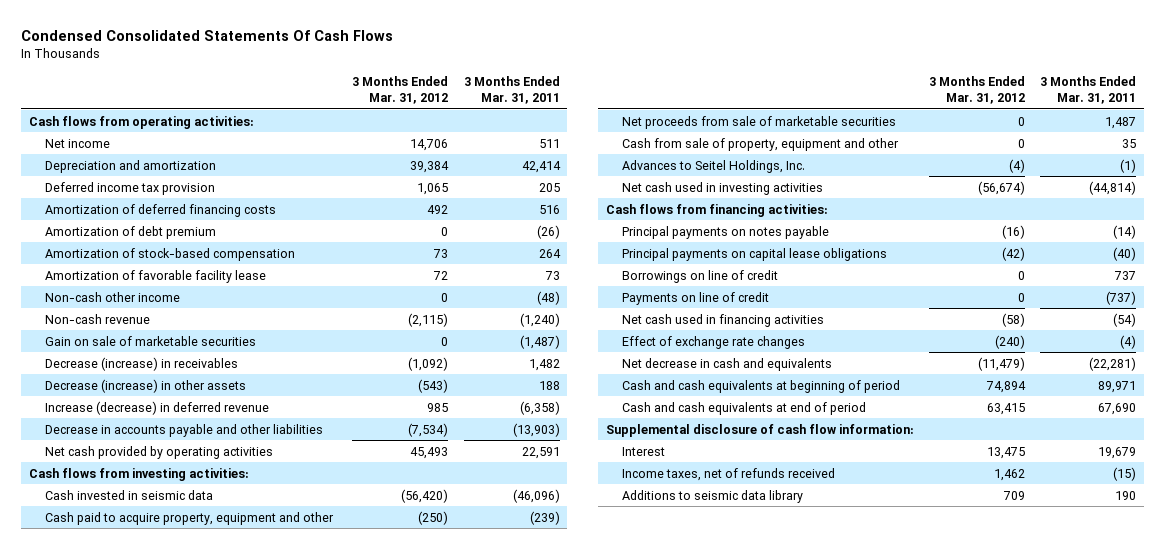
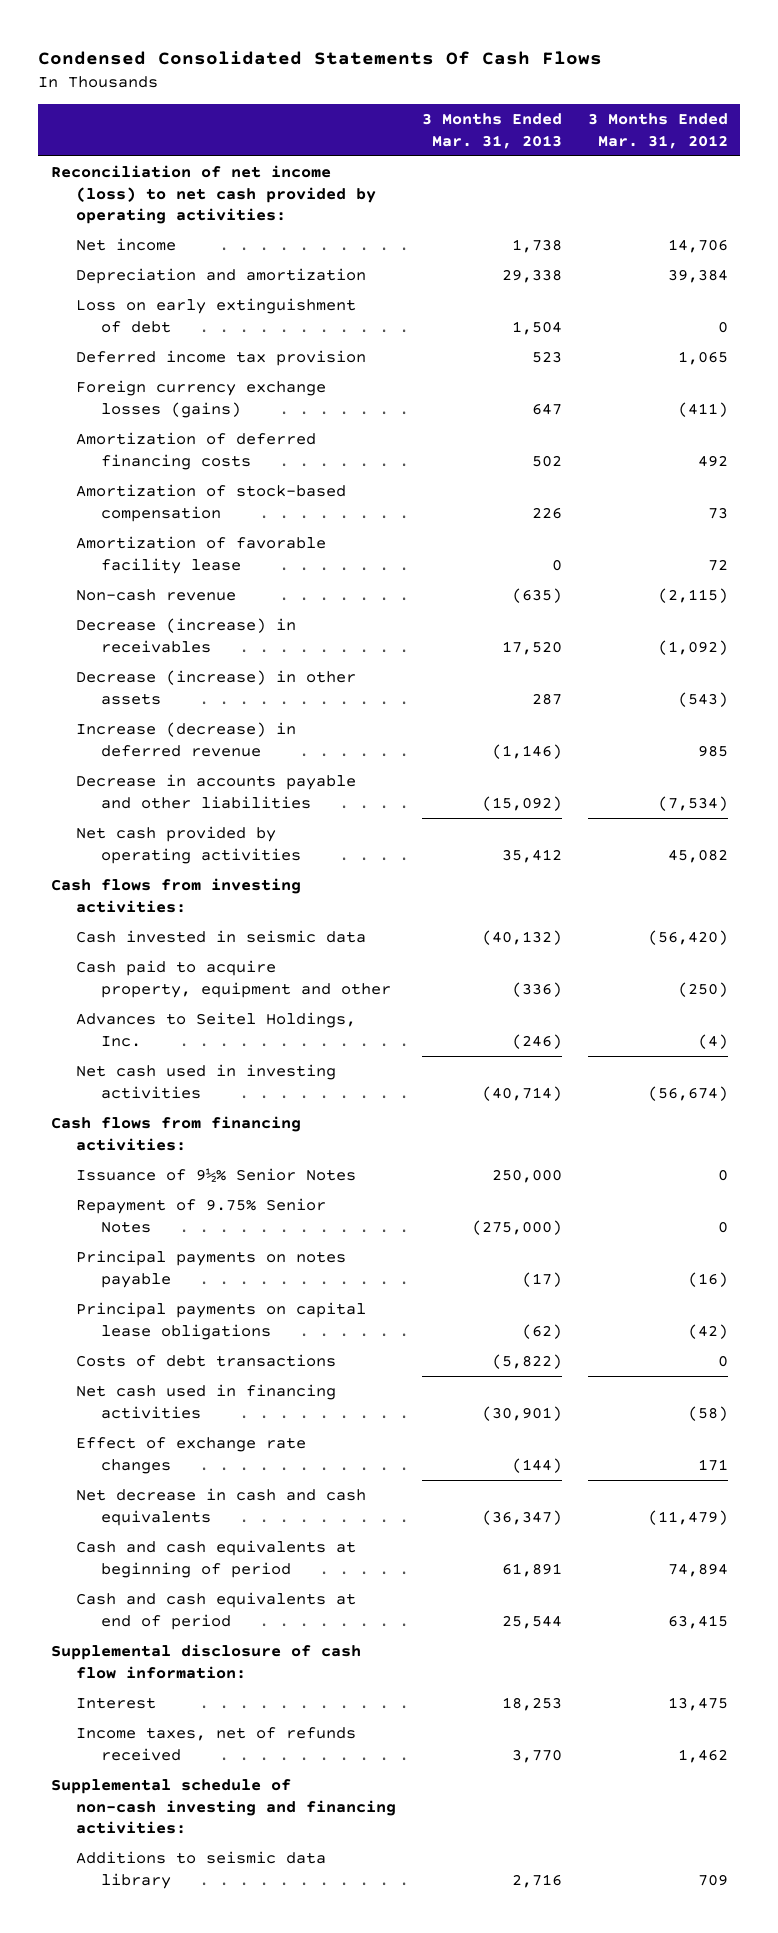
- | 3 Months Ended Mar. 31, 2012 | 3 Months Ended Mar. 31, 2011
+ | 3 Months Ended Mar. 31, 2013 | 3 Months Ended Mar. 31, 2012
- Cash flows from operating activities:
+ Reconciliation of net income (loss) to net cash provided by operating activities:
+ Loss on early extinguishment of debt | 1,504 | 0
+ Foreign currency exchange losses (gains) | 647 | (411)
- Amortization of debt premium | 0 | (26)
- Non-cash other income | 0 | (48)
- Gain on sale of marketable securities | 0 | (1,487)
- Net cash provided by operating activities | 45,493 | 22,591
+ Net cash provided by operating activities | 35,412 | 45,082
- Net proceeds from sale of marketable securities | 0 | 1,487
- Cash from sale of property, equipment and other | 0 | 35
+ Issuance of 9½% Senior Notes | 250,000 | 0
+ Repayment of 9.75% Senior Notes | (275,000) | 0
- Borrowings on line of credit | 0 | 737
- Payments on line of credit | 0 | (737)
+ Costs of debt transactions | (5,822) | 0
- Effect of exchange rate changes | (240) | (4)
- Net decrease in cash and equivalents | (11,479) | (22,281)
+ Effect of exchange rate changes | (144) | 171
+ Net decrease in cash and cash equivalents | (36,347) | (11,479)
+ Supplemental schedule of non-cash investing and financing activities:

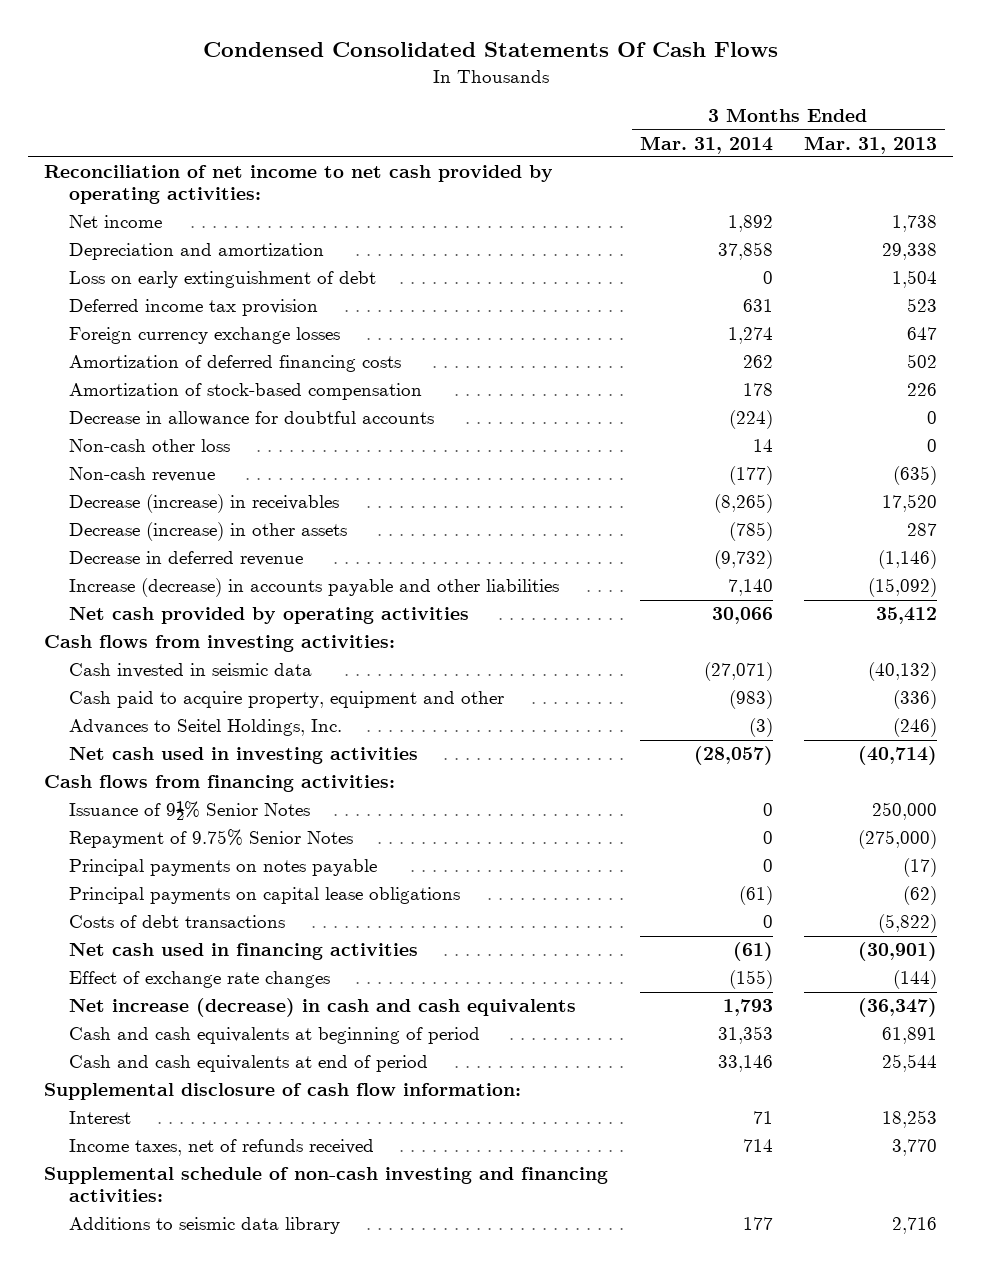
- | 3 Months Ended Mar. 31, 2013 | 3 Months Ended Mar. 31, 2012
+ | 3 Months Ended Mar. 31, 2014 | 3 Months Ended Mar. 31, 2013
- Reconciliation of net income (loss) to net cash provided by operating activities:
+ Reconciliation of net income to net cash provided by operating activities:
- Foreign currency exchange losses (gains) | 647 | (411)
+ Foreign currency exchange losses | 1,274 | 647
- Amortization of favorable facility lease | 0 | 72
+ Decrease in allowance for doubtful accounts | (224) | 0
+ Non-cash other loss | 14 | 0
- Increase (decrease) in deferred revenue | (1,146) | 985
- Decrease in accounts payable and other liabilities | (15,092) | (7,534)
+ Decrease in deferred revenue | (9,732) | (1,146)
+ Increase (decrease) in accounts payable and other liabilities | 7,140 | (15,092)
- Net decrease in cash and cash equivalents | (36,347) | (11,479)
+ Net increase (decrease) in cash and cash equivalents | 1,793 | (36,347)

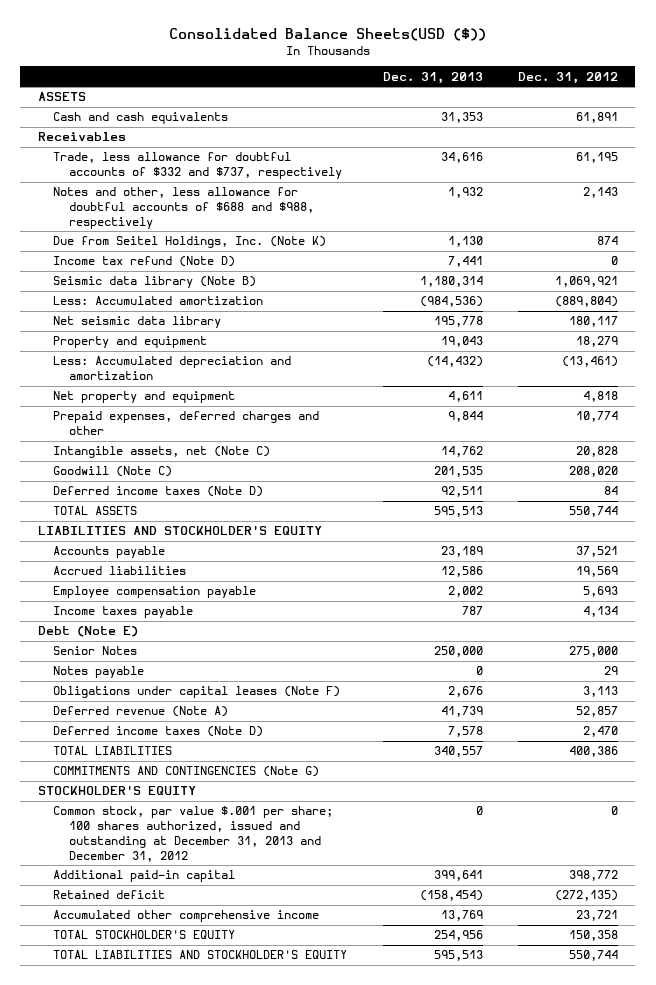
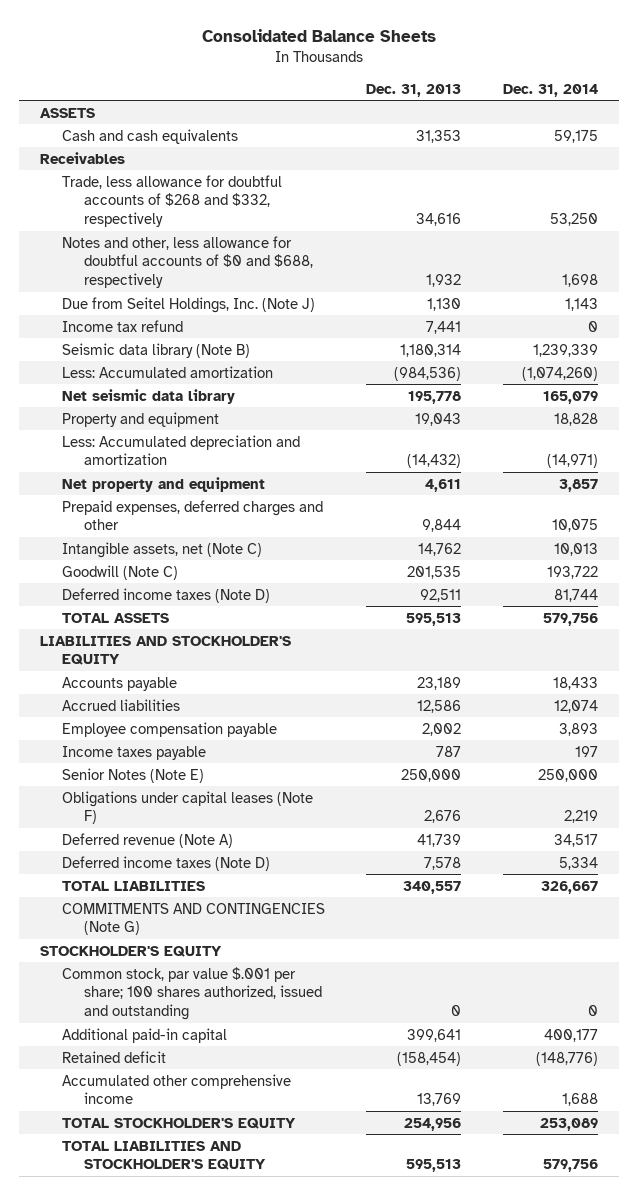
- Consolidated Balance Sheets(USD ($))
+ Consolidated Balance Sheets
- | Dec. 31, 2013 | Dec. 31, 2012
+ | Dec. 31, 2013 | Dec. 31, 2014
- Trade, less allowance for doubtful accounts of $332 and $737, respectively | 34,616 | 61,195
- Notes and other, less allowance for doubtful accounts of $688 and $988, respectively | 1,932 | 2,143
- Due from Seitel Holdings, Inc. (Note K) | 1,130 | 874
- Income tax refund (Note D) | 7,441 | 0
+ Trade, less allowance for doubtful accounts of $268 and $332, respectively | 34,616 | 53,250
+ Notes and other, less allowance for doubtful accounts of $0 and $688, respectively | 1,932 | 1,698
+ Due from Seitel Holdings, Inc. (Note J) | 1,130 | 1,143
+ Income tax refund | 7,441 | 0
- Debt (Note E)
- Senior Notes | 250,000 | 275,000
- Notes payable | 0 | 29
+ Senior Notes (Note E) | 250,000 | 250,000
- Common stock, par value $.001 per share; 100 shares authorized, issued and outstanding at December 31, 2013 and December 31, 2012 | 0 | 0
+ Common stock, par value $.001 per share; 100 shares authorized, issued and outstanding | 0 | 0

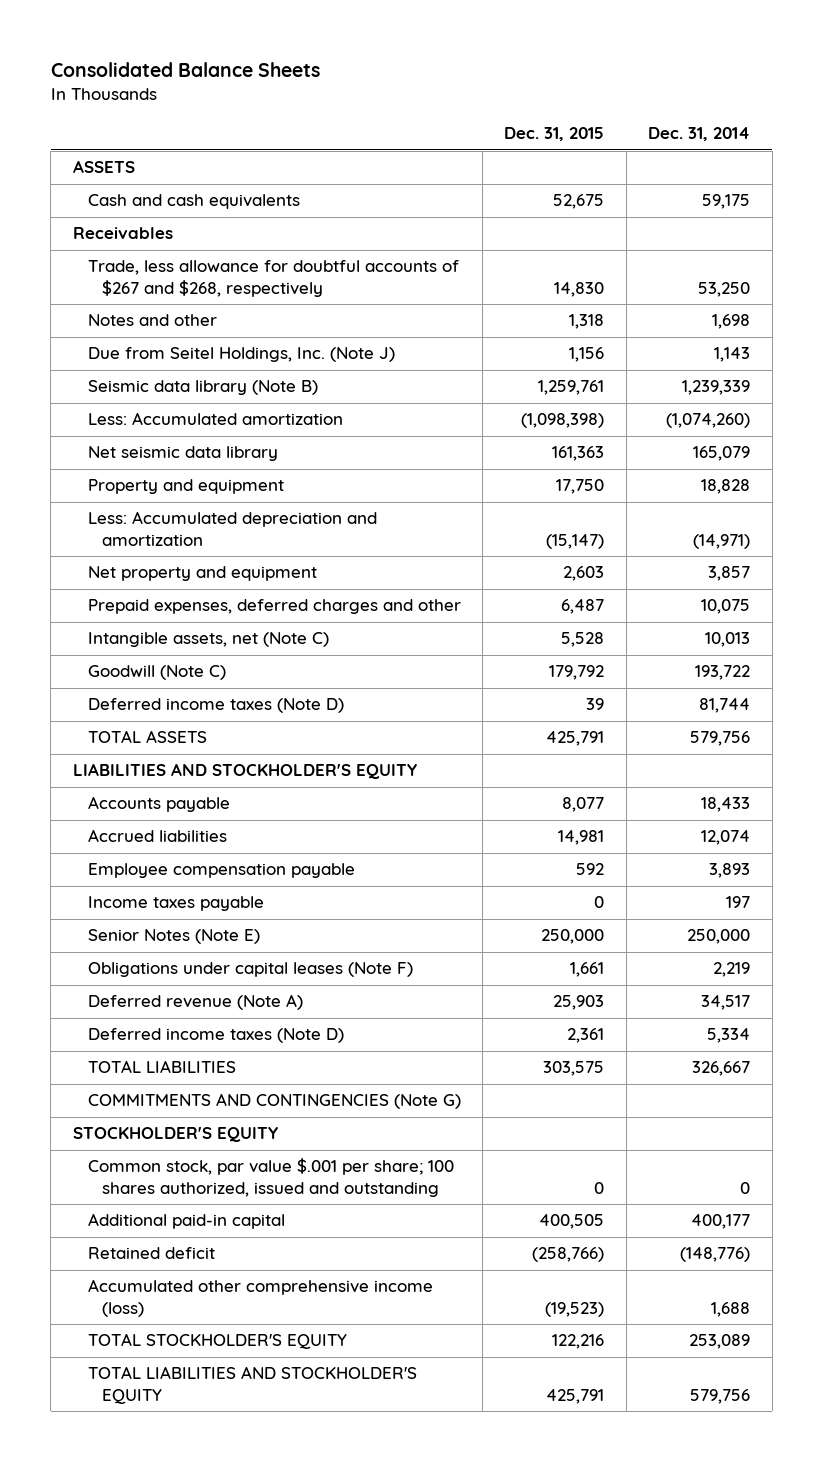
- | Dec. 31, 2013 | Dec. 31, 2014
+ | Dec. 31, 2015 | Dec. 31, 2014
- Trade, less allowance for doubtful accounts of $268 and $332, respectively | 34,616 | 53,250
- Notes and other, less allowance for doubtful accounts of $0 and $688, respectively | 1,932 | 1,698
+ Trade, less allowance for doubtful accounts of $267 and $268, respectively | 14,830 | 53,250
+ Notes and other | 1,318 | 1,698
- Income tax refund | 7,441 | 0
- Accumulated other comprehensive income | 13,769 | 1,688
+ Accumulated other comprehensive income (loss) | (19,523) | 1,688

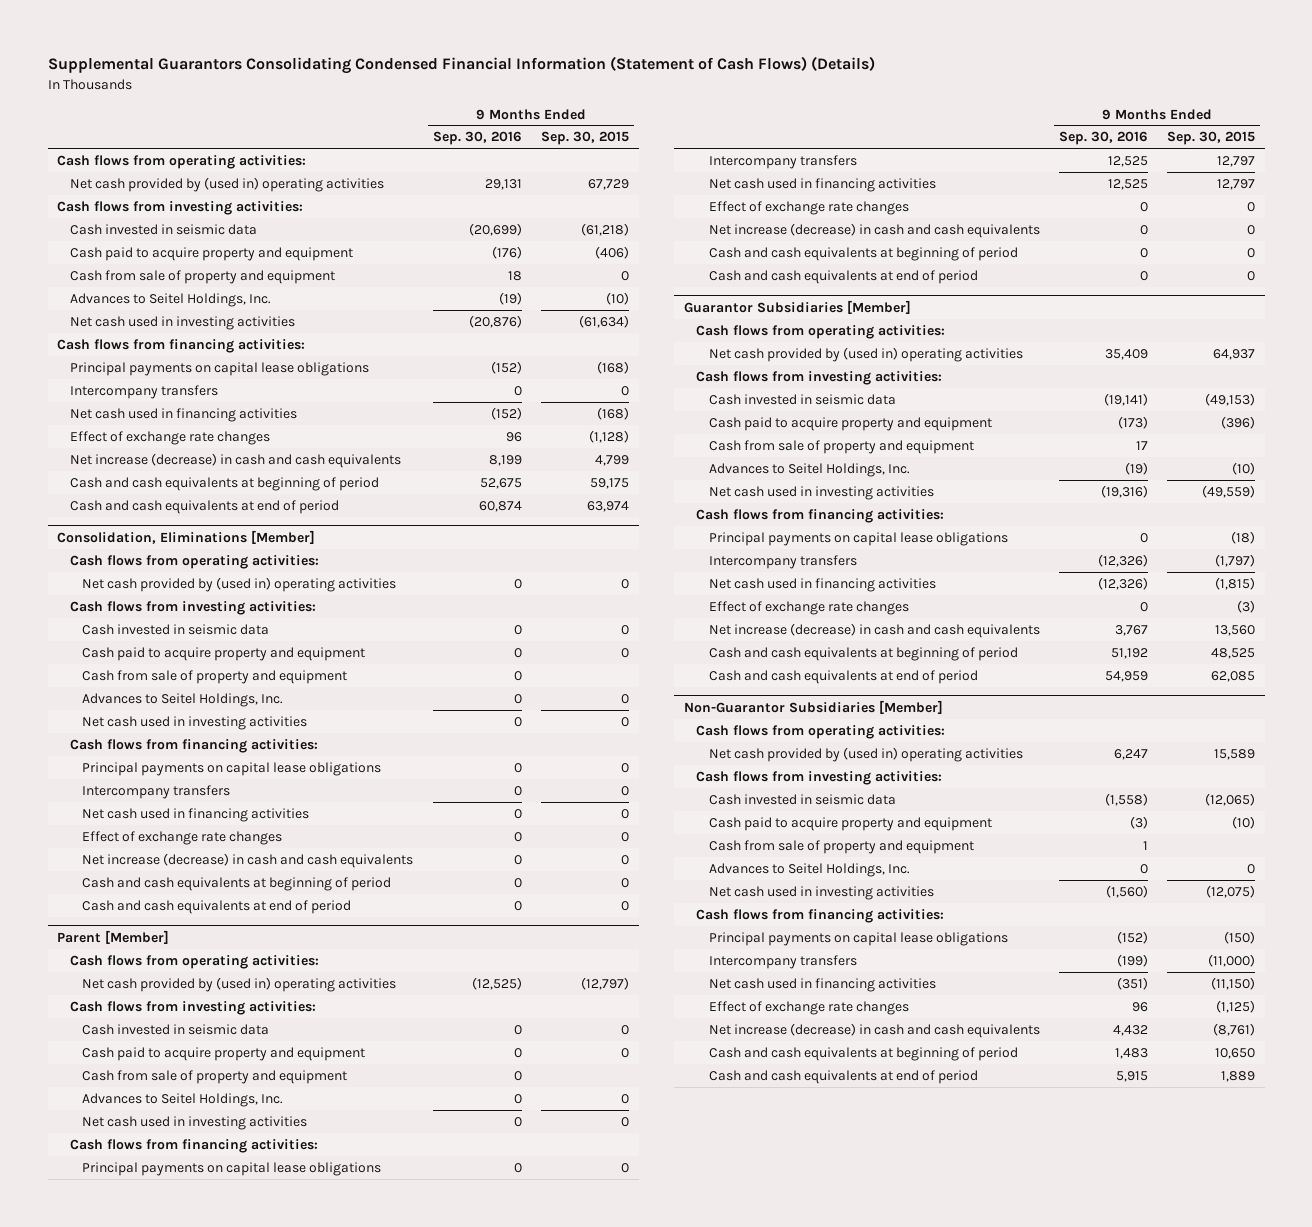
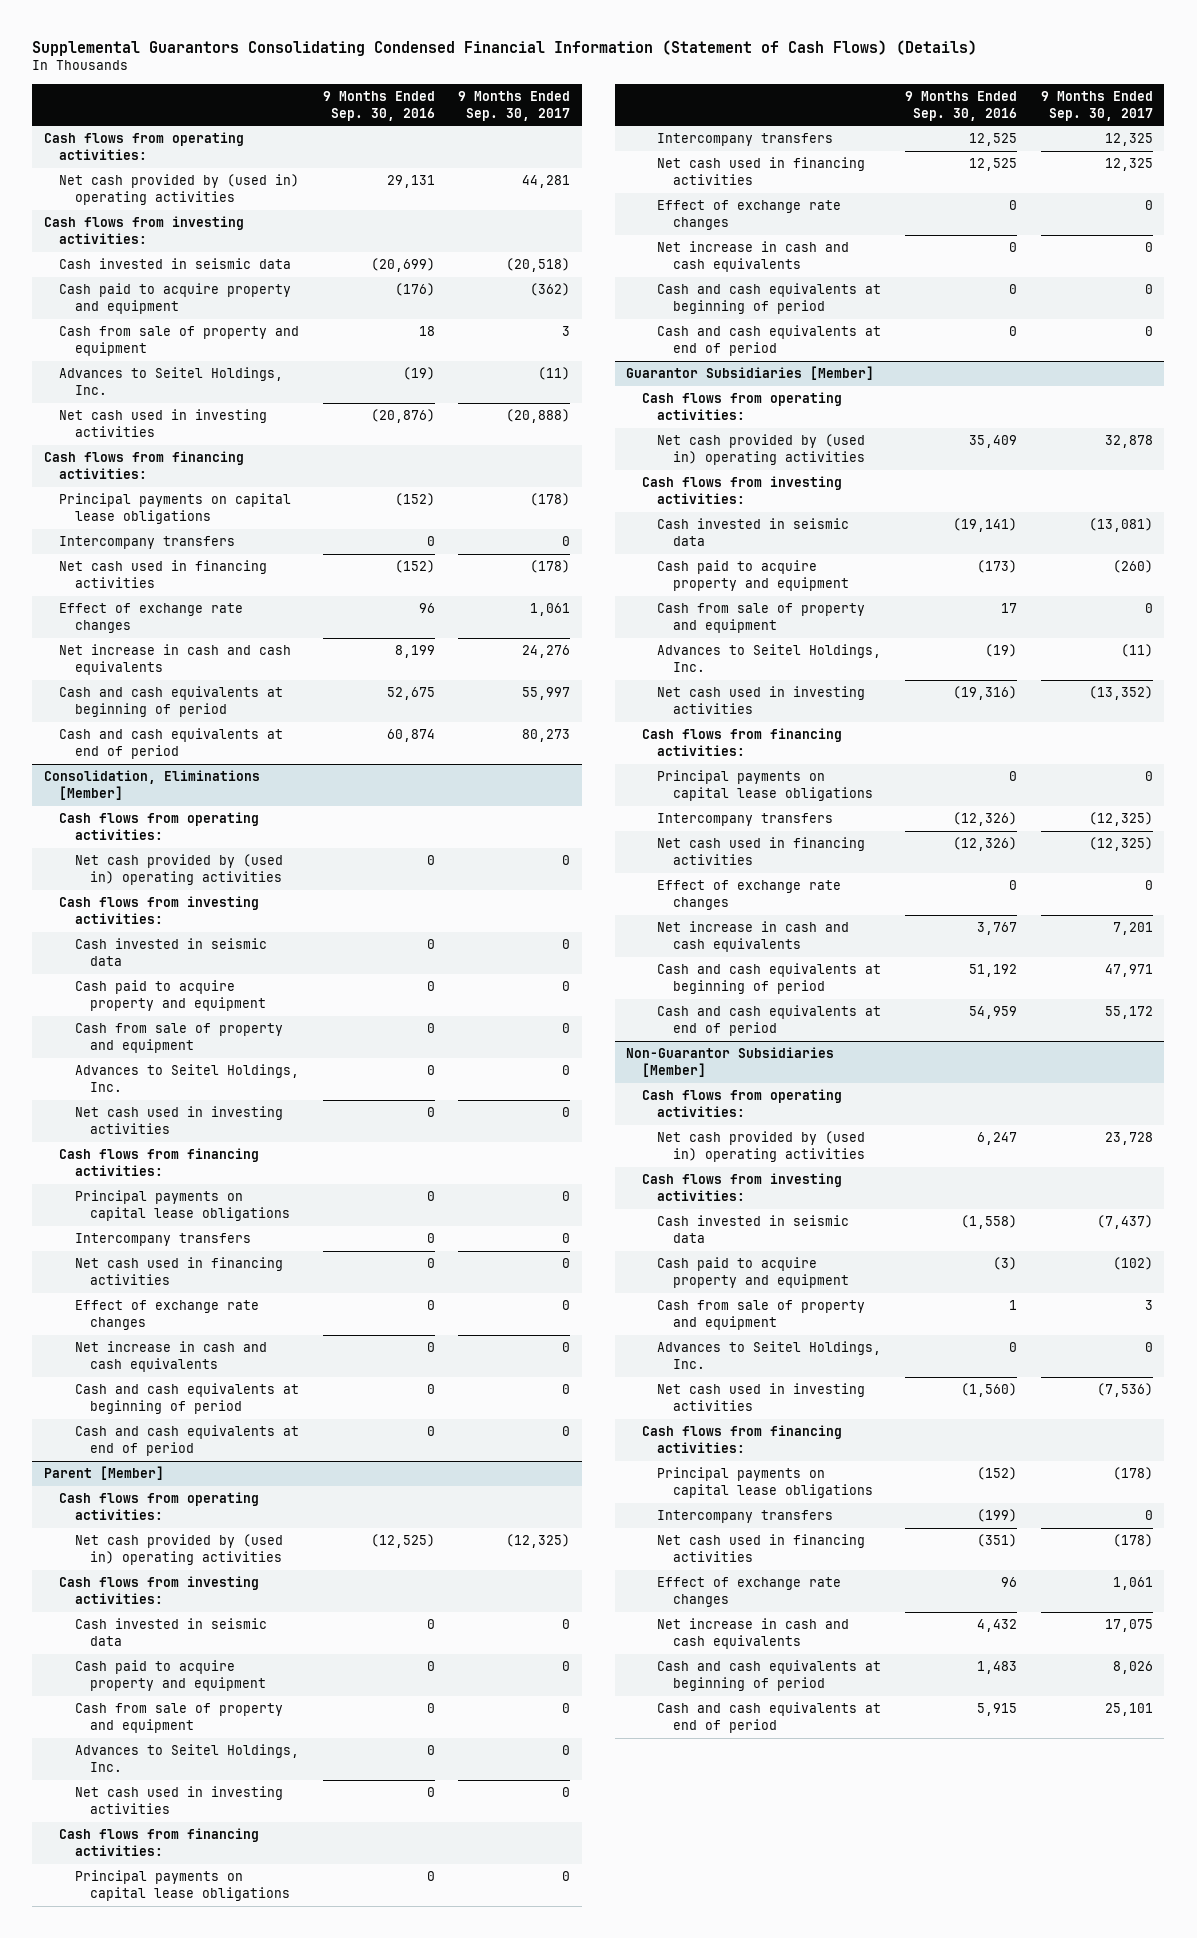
- | 9 Months Ended Sep. 30, 2016 | 9 Months Ended Sep. 30, 2015
+ | 9 Months Ended Sep. 30, 2016 | 9 Months Ended Sep. 30, 2017
- Net increase (decrease) in cash and cash equivalents | 8,199 | 4,799
+ Net increase in cash and cash equivalents | 8,199 | 24,276
@ Consolidation, Eliminations [Member]
- Net increase (decrease) in cash and cash equivalents | 0 | 0
+ Net increase in cash and cash equivalents | 0 | 0
@ Parent [Member]
- Net increase (decrease) in cash and cash equivalents | 0 | 0
+ Net increase in cash and cash equivalents | 0 | 0
@ Guarantor Subsidiaries [Member]
- Net increase (decrease) in cash and cash equivalents | 3,767 | 13,560
+ Net increase in cash and cash equivalents | 3,767 | 7,201
@ Non-Guarantor Subsidiaries [Member]
- Net increase (decrease) in cash and cash equivalents | 4,432 | (8,761)
+ Net increase in cash and cash equivalents | 4,432 | 17,075

